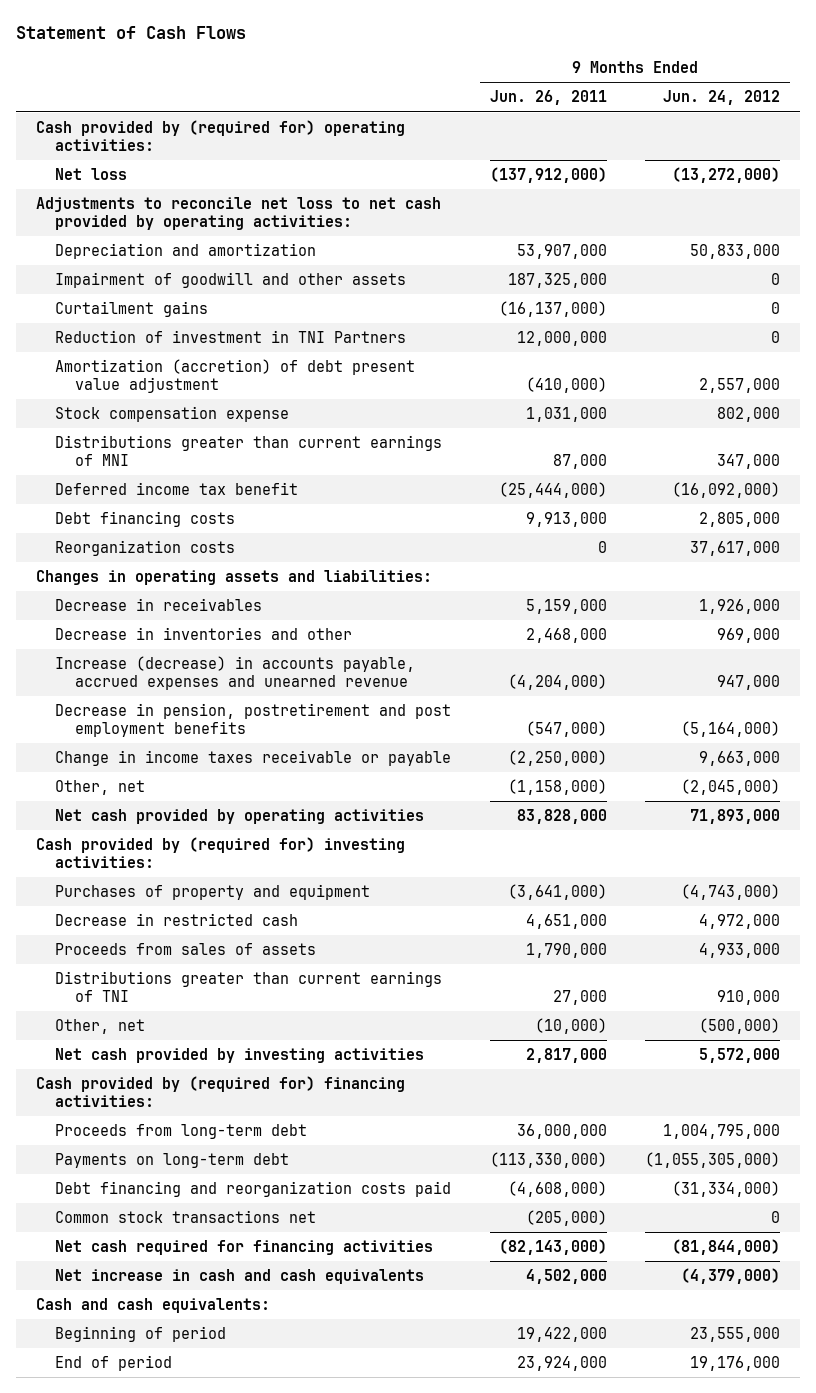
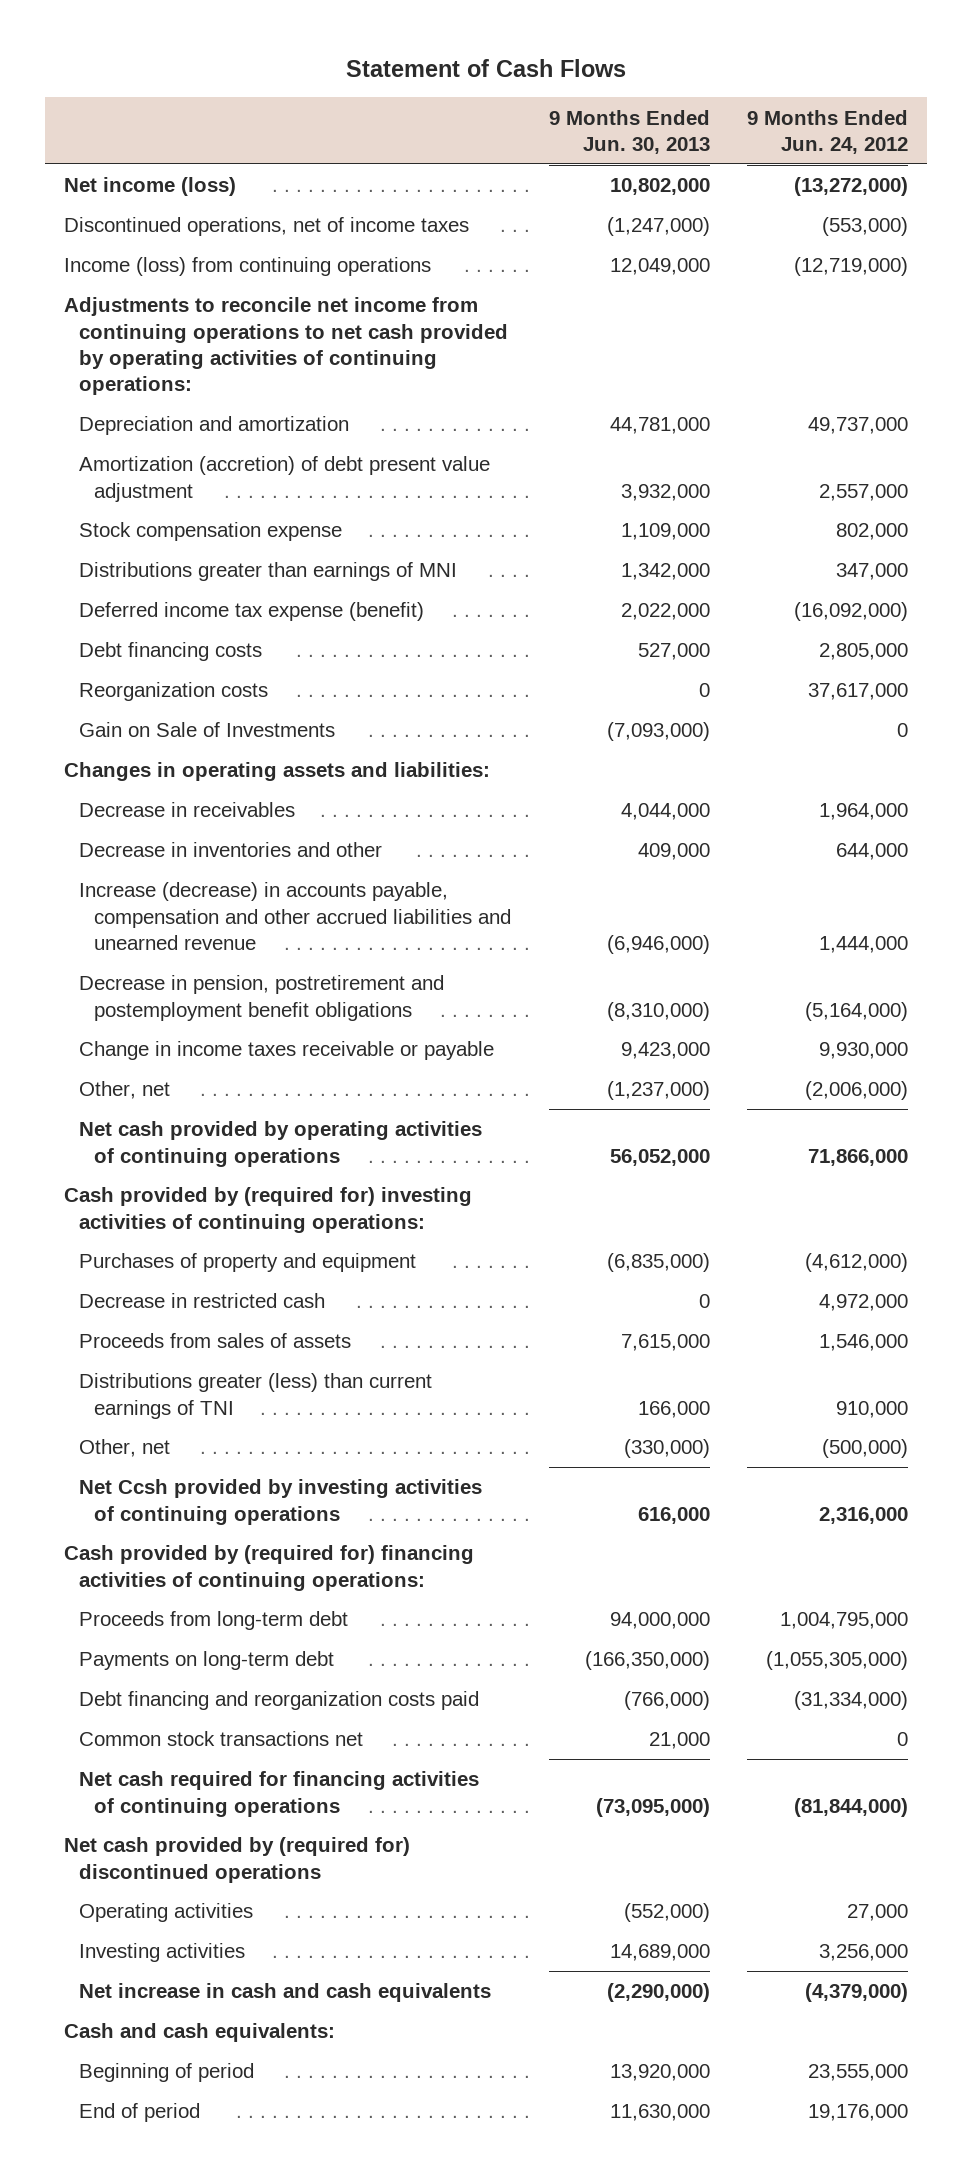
- | 9 Months Ended Jun. 26, 2011 | 9 Months Ended Jun. 24, 2012
+ | 9 Months Ended Jun. 30, 2013 | 9 Months Ended Jun. 24, 2012
- Cash provided by (required for) operating activities:
- Net loss | (137,912,000) | (13,272,000)
- Adjustments to reconcile net loss to net cash provided by operating activities:
- Depreciation and amortization | 53,907,000 | 50,833,000
- Impairment of goodwill and other assets | 187,325,000 | 0
- Curtailment gains | (16,137,000) | 0
- Reduction of investment in TNI Partners | 12,000,000 | 0
+ Net income (loss) | 10,802,000 | (13,272,000)
+ Discontinued operations, net of income taxes | (1,247,000) | (553,000)
+ Income (loss) from continuing operations | 12,049,000 | (12,719,000)
+ Adjustments to reconcile net income from continuing operations to net cash provided by operating activities of continuing operations:
+ Depreciation and amortization | 44,781,000 | 49,737,000
- Distributions greater than current earnings of MNI | 87,000 | 347,000
- Deferred income tax benefit | (25,444,000) | (16,092,000)
+ Distributions greater than earnings of MNI | 1,342,000 | 347,000
+ Deferred income tax expense (benefit) | 2,022,000 | (16,092,000)
+ Gain on Sale of Investments | (7,093,000) | 0
- Decrease in receivables | 5,159,000 | 1,926,000
- Decrease in inventories and other | 2,468,000 | 969,000
- Increase (decrease) in accounts payable, accrued expenses and unearned revenue | (4,204,000) | 947,000
- Decrease in pension, postretirement and post employment benefits | (547,000) | (5,164,000)
- Change in income taxes receivable or payable | (2,250,000) | 9,663,000
- Other, net | (1,158,000) | (2,045,000)
- Net cash provided by operating activities | 83,828,000 | 71,893,000
- Cash provided by (required for) investing activities:
- Purchases of property and equipment | (3,641,000) | (4,743,000)
+ Decrease in receivables | 4,044,000 | 1,964,000
+ Decrease in inventories and other | 409,000 | 644,000
+ Increase (decrease) in accounts payable, compensation and other accrued liabilities and unearned revenue | (6,946,000) | 1,444,000
+ Decrease in pension, postretirement and postemployment benefit obligations | (8,310,000) | (5,164,000)
+ Change in income taxes receivable or payable | 9,423,000 | 9,930,000
+ Other, net | (1,237,000) | (2,006,000)
+ Net cash provided by operating activities of continuing operations | 56,052,000 | 71,866,000
+ Cash provided by (required for) investing activities of continuing operations:
+ Purchases of property and equipment | (6,835,000) | (4,612,000)
- Proceeds from sales of assets | 1,790,000 | 4,933,000
- Distributions greater than current earnings of TNI | 27,000 | 910,000
+ Proceeds from sales of assets | 7,615,000 | 1,546,000
+ Distributions greater (less) than current earnings of TNI | 166,000 | 910,000
- Net cash provided by investing activities | 2,817,000 | 5,572,000
- Cash provided by (required for) financing activities:
+ Net Ccsh provided by investing activities of continuing operations | 616,000 | 2,316,000
+ Cash provided by (required for) financing activities of continuing operations:
- Net cash required for financing activities | (82,143,000) | (81,844,000)
+ Net cash required for financing activities of continuing operations | (73,095,000) | (81,844,000)
+ Net cash provided by (required for) discontinued operations
+ Operating activities | (552,000) | 27,000
+ Investing activities | 14,689,000 | 3,256,000

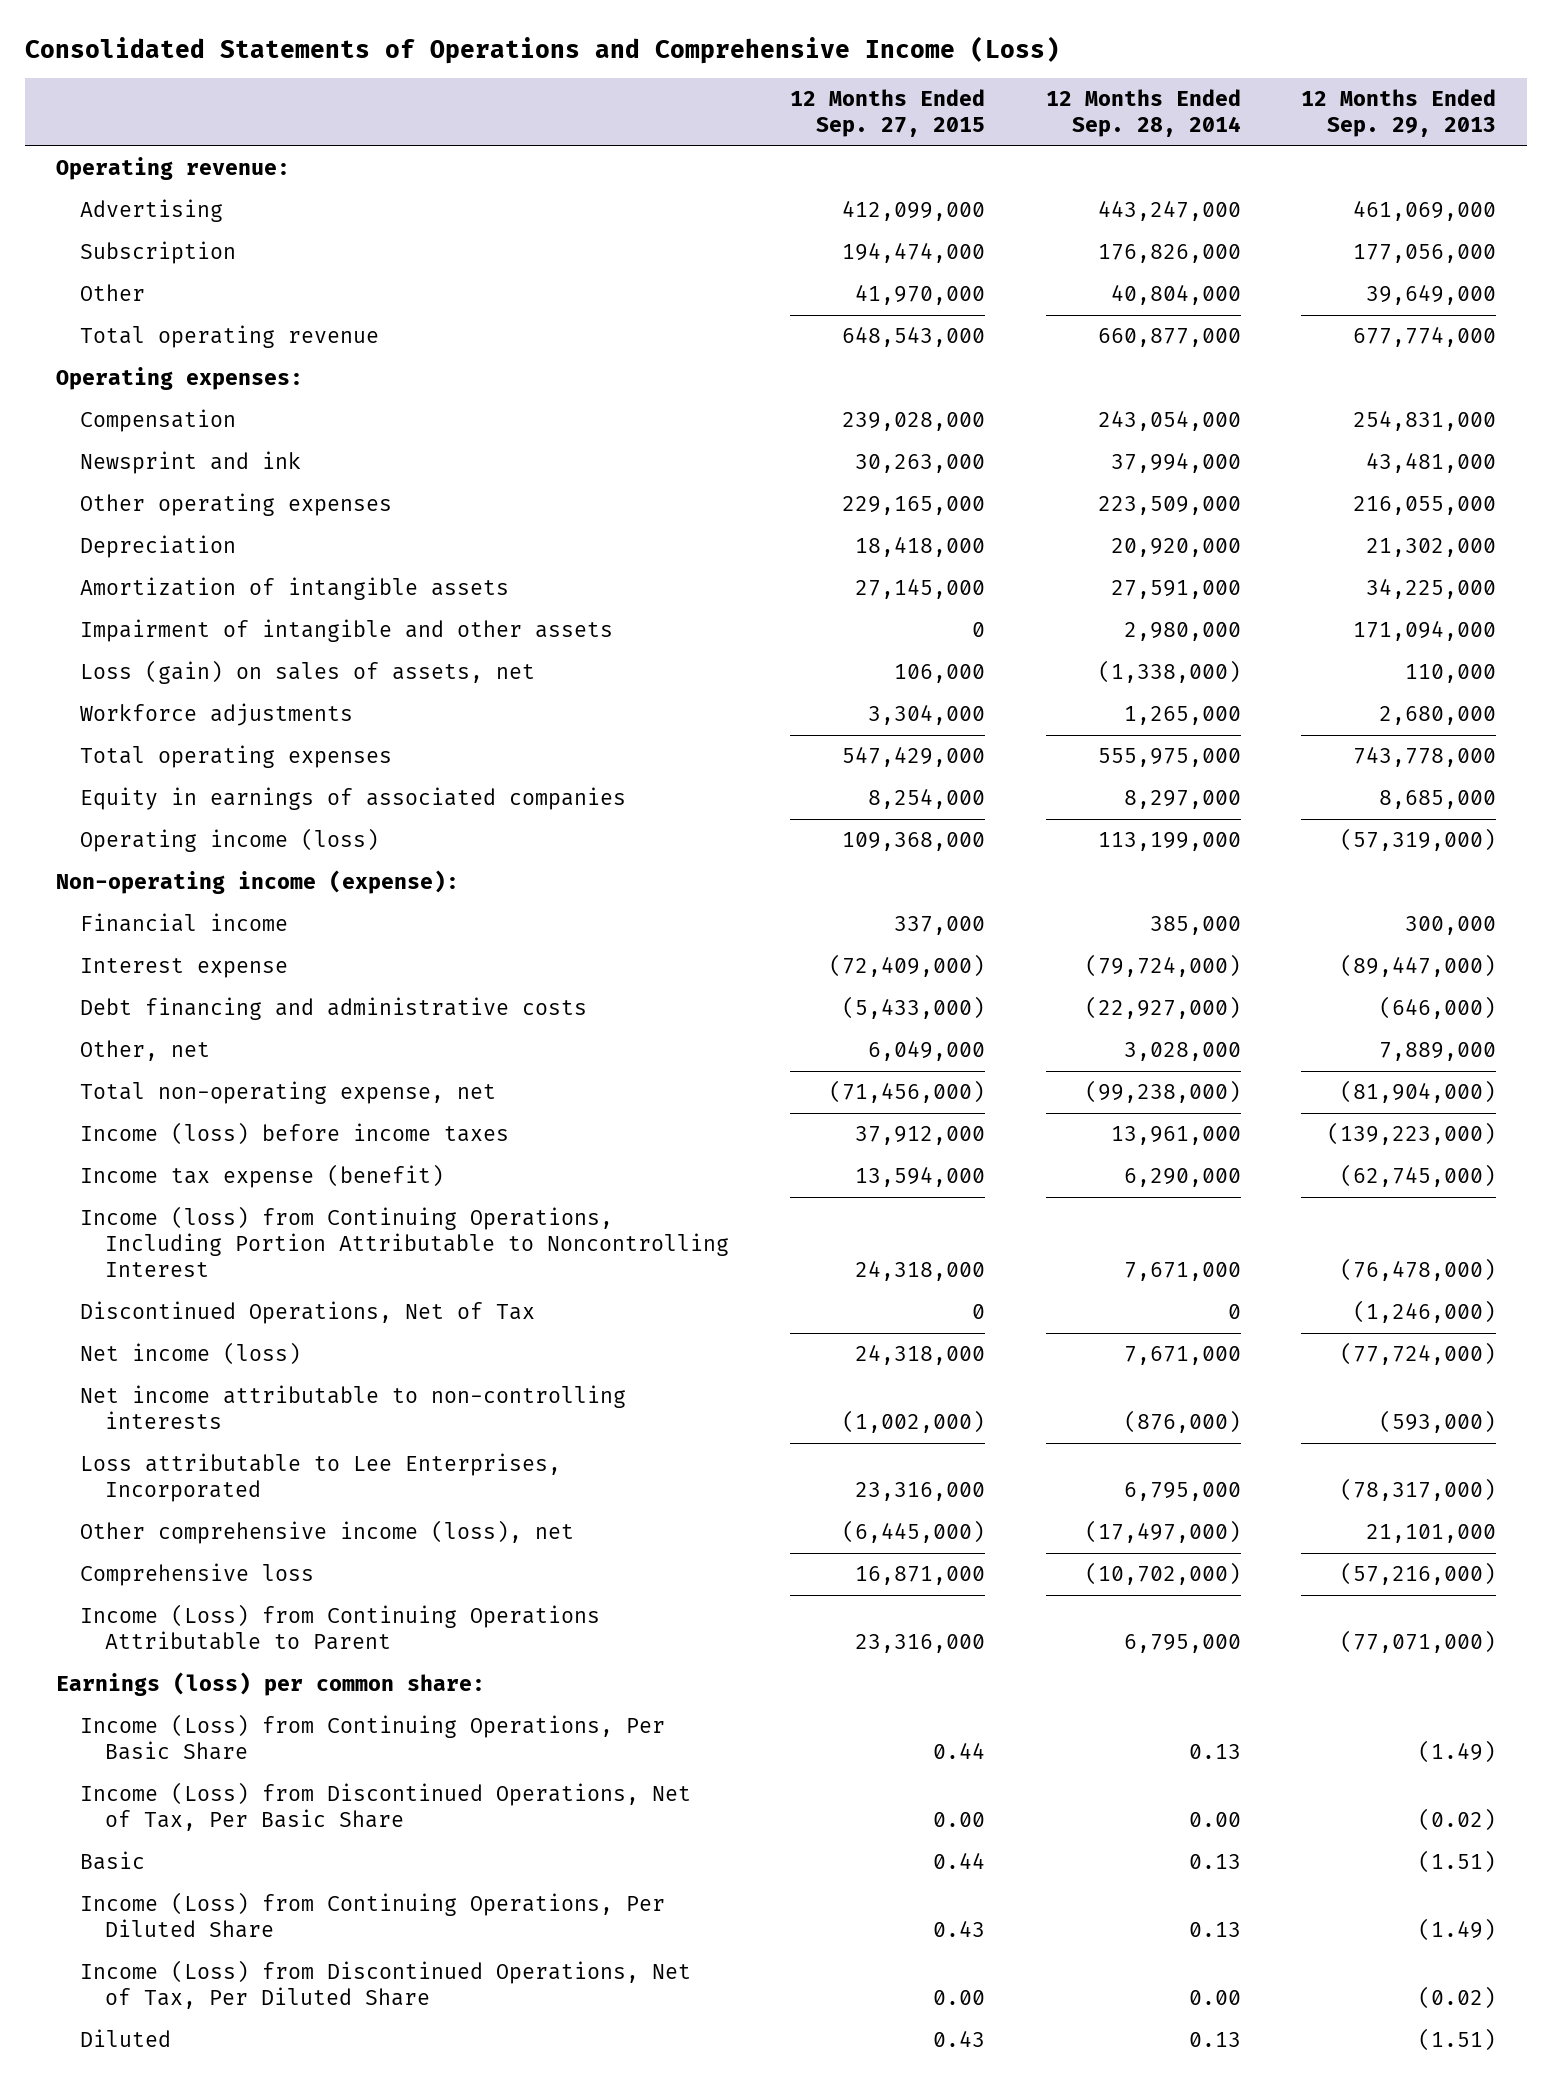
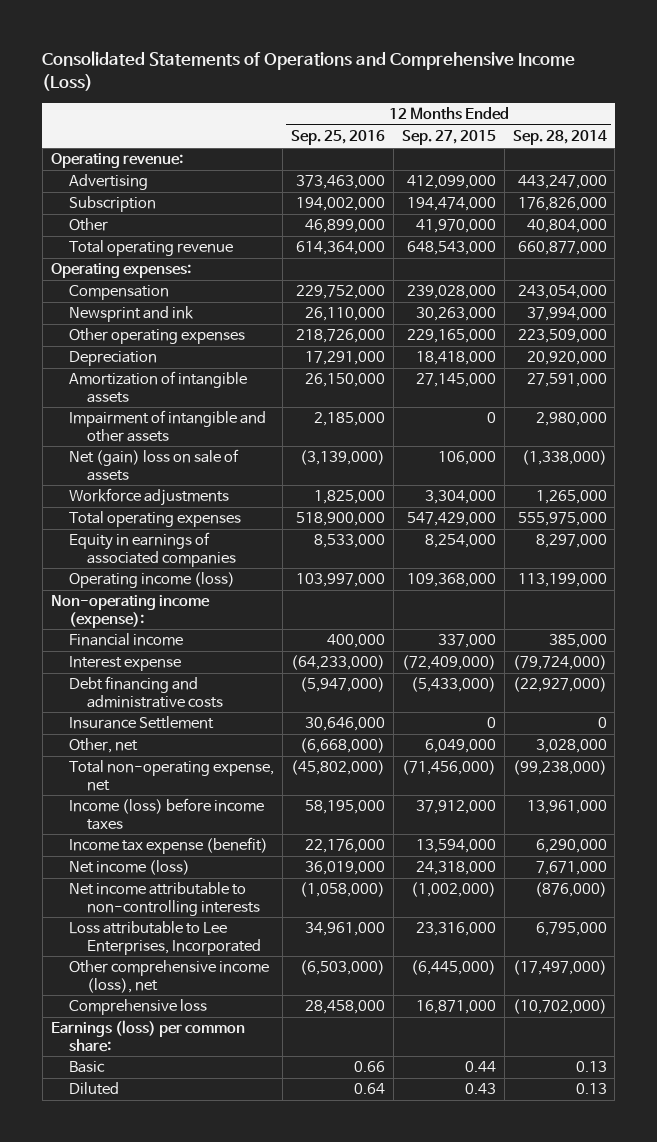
- | 12 Months Ended Sep. 27, 2015 | 12 Months Ended Sep. 28, 2014 | 12 Months Ended Sep. 29, 2013
+ | 12 Months Ended Sep. 25, 2016 | 12 Months Ended Sep. 27, 2015 | 12 Months Ended Sep. 28, 2014
- Loss (gain) on sales of assets, net | 106,000 | (1,338,000) | 110,000
+ Net (gain) loss on sale of assets | (3,139,000) | 106,000 | (1,338,000)
+ Insurance Settlement | 30,646,000 | 0 | 0
- Income (loss) from Continuing Operations, Including Portion Attributable to Noncontrolling Interest | 24,318,000 | 7,671,000 | (76,478,000)
- Discontinued Operations, Net of Tax | 0 | 0 | (1,246,000)
- Income (Loss) from Continuing Operations Attributable to Parent | 23,316,000 | 6,795,000 | (77,071,000)
- Income (Loss) from Continuing Operations, Per Basic Share | 0.44 | 0.13 | (1.49)
- Income (Loss) from Discontinued Operations, Net of Tax, Per Basic Share | 0.00 | 0.00 | (0.02)
- Income (Loss) from Continuing Operations, Per Diluted Share | 0.43 | 0.13 | (1.49)
- Income (Loss) from Discontinued Operations, Net of Tax, Per Diluted Share | 0.00 | 0.00 | (0.02)

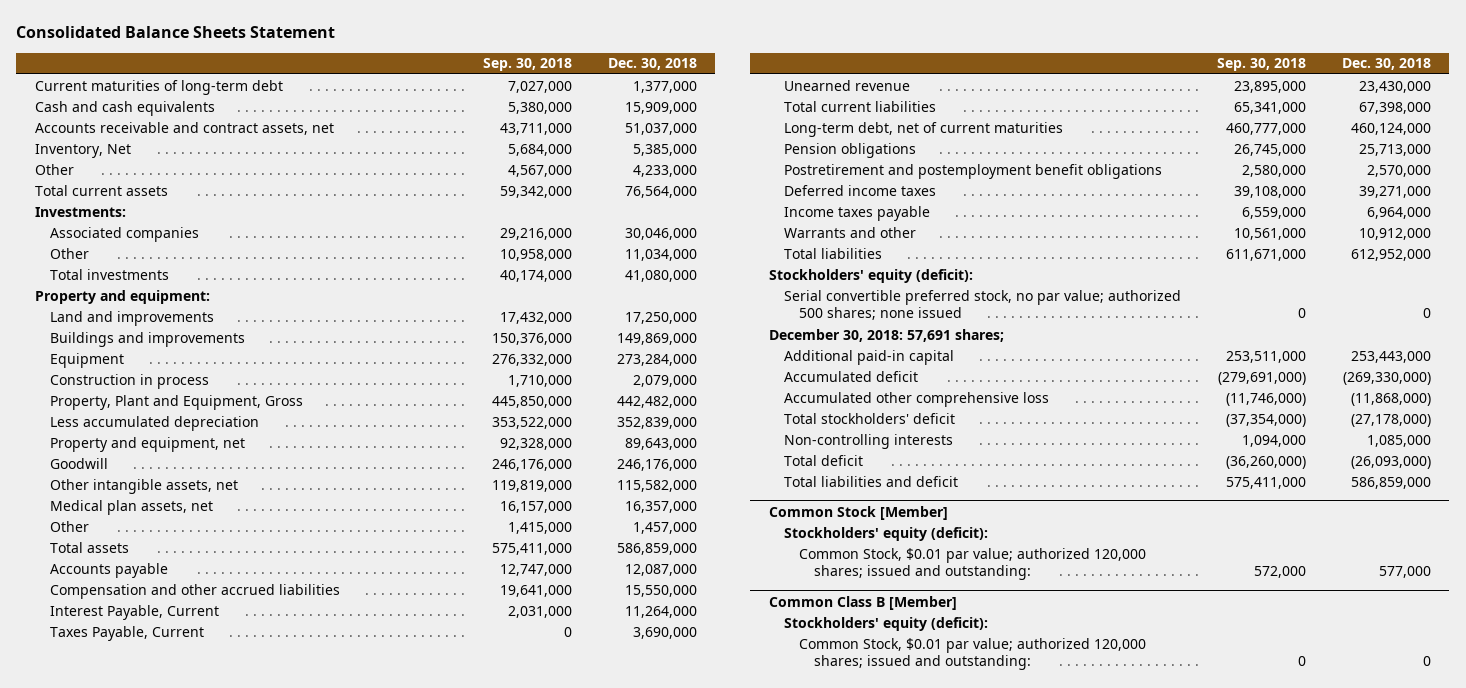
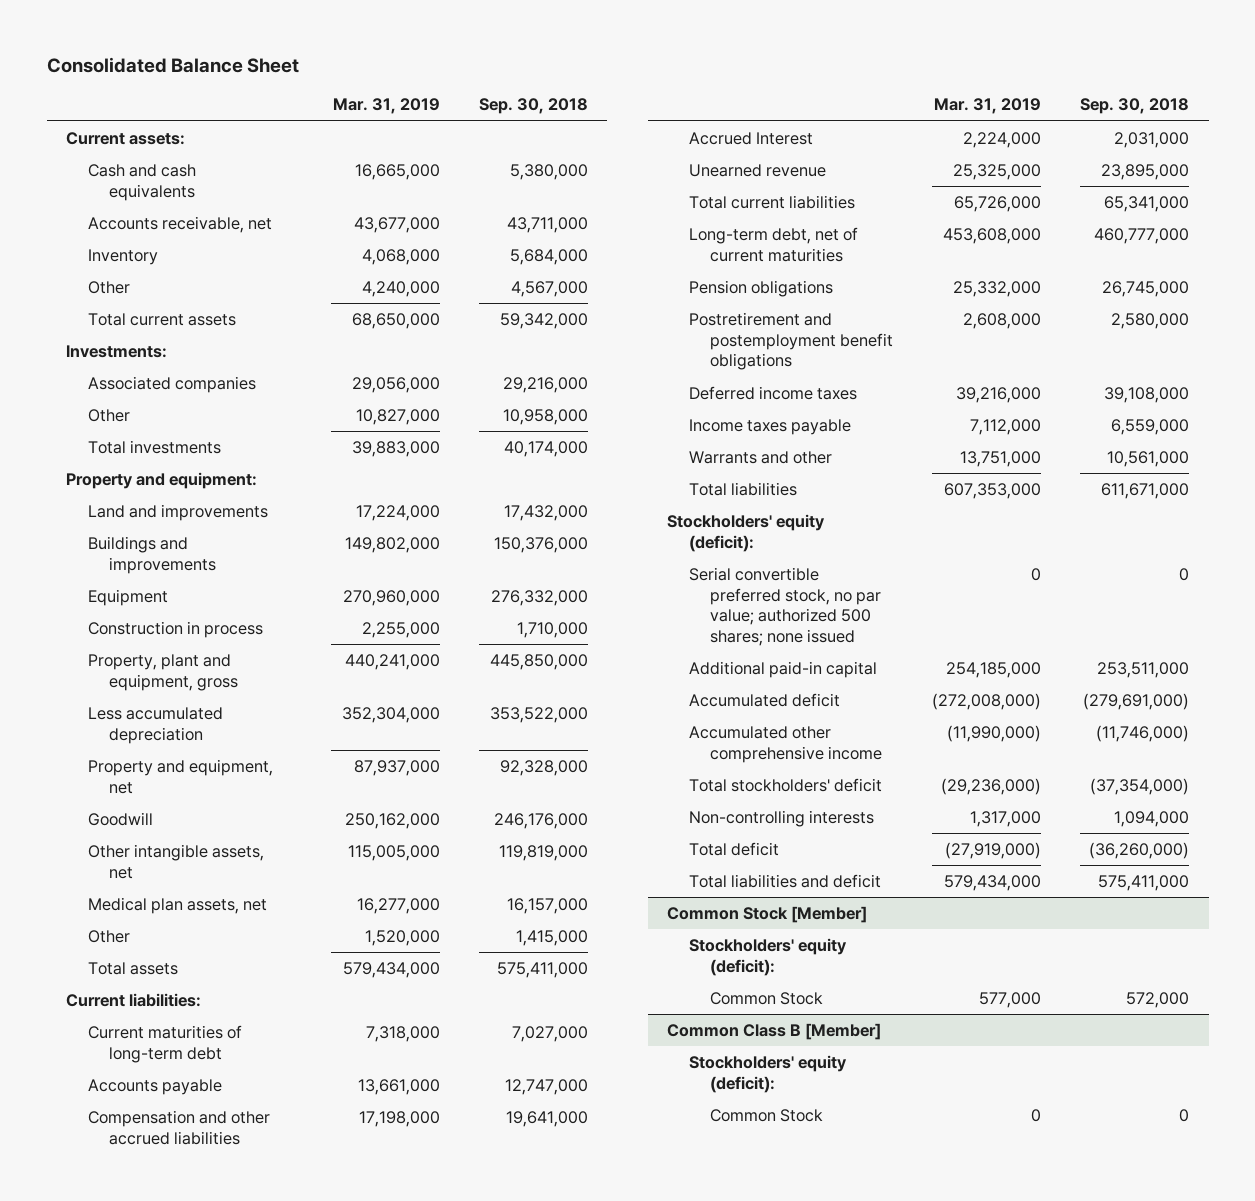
- Consolidated Balance Sheets Statement
+ Consolidated Balance Sheet
- | Sep. 30, 2018 | Dec. 30, 2018
+ | Mar. 31, 2019 | Sep. 30, 2018
+ Current assets:
- Accounts receivable and contract assets, net | 43,711,000 | 51,037,000
- Inventory, Net | 5,684,000 | 5,385,000
+ Accounts receivable, net | 43,677,000 | 43,711,000
+ Inventory | 4,068,000 | 5,684,000
- Property, Plant and Equipment, Gross | 445,850,000 | 442,482,000
+ Property, plant and equipment, gross | 440,241,000 | 445,850,000
+ Current liabilities:
moved down: Current maturities of long-term debt | 7,318,000 | 7,027,000
- Interest Payable, Current | 2,031,000 | 11,264,000
- Taxes Payable, Current | 0 | 3,690,000
+ Accrued Interest | 2,224,000 | 2,031,000
- December 30, 2018: 57,691 shares;
- Accumulated other comprehensive loss | (11,746,000) | (11,868,000)
+ Accumulated other comprehensive income | (11,990,000) | (11,746,000)
@ Common Stock [Member]
- Common Stock, $0.01 par value; authorized 120,000 shares; issued and outstanding: | 572,000 | 577,000
+ Common Stock | 577,000 | 572,000
@ Common Class B [Member]
- Common Stock, $0.01 par value; authorized 120,000 shares; issued and outstanding: | 0 | 0
+ Common Stock | 0 | 0

